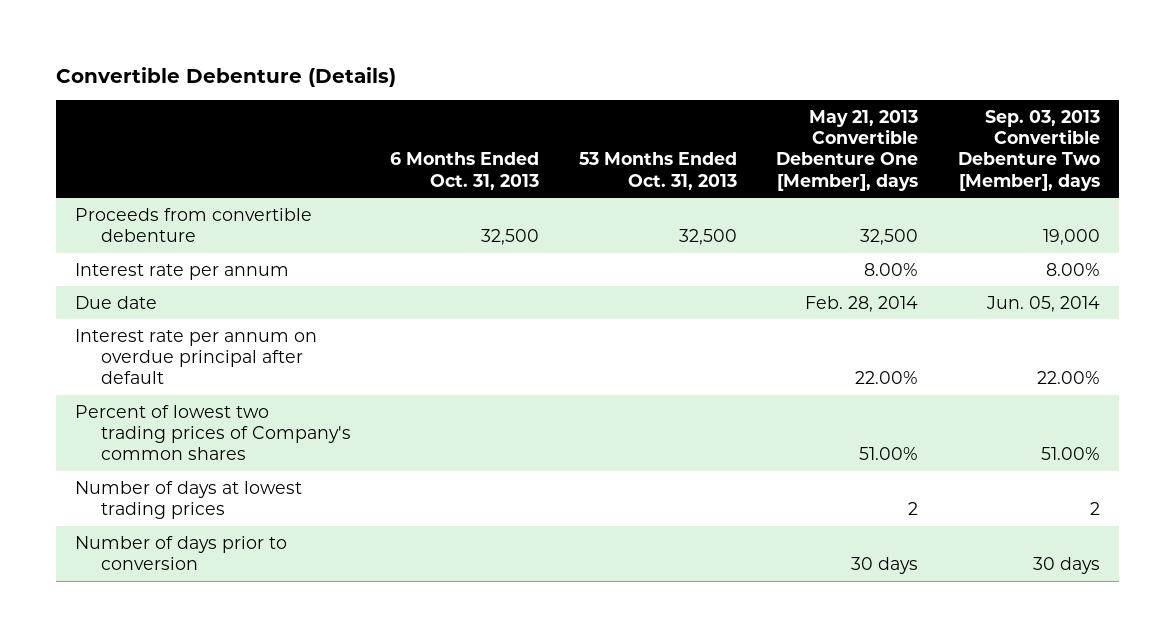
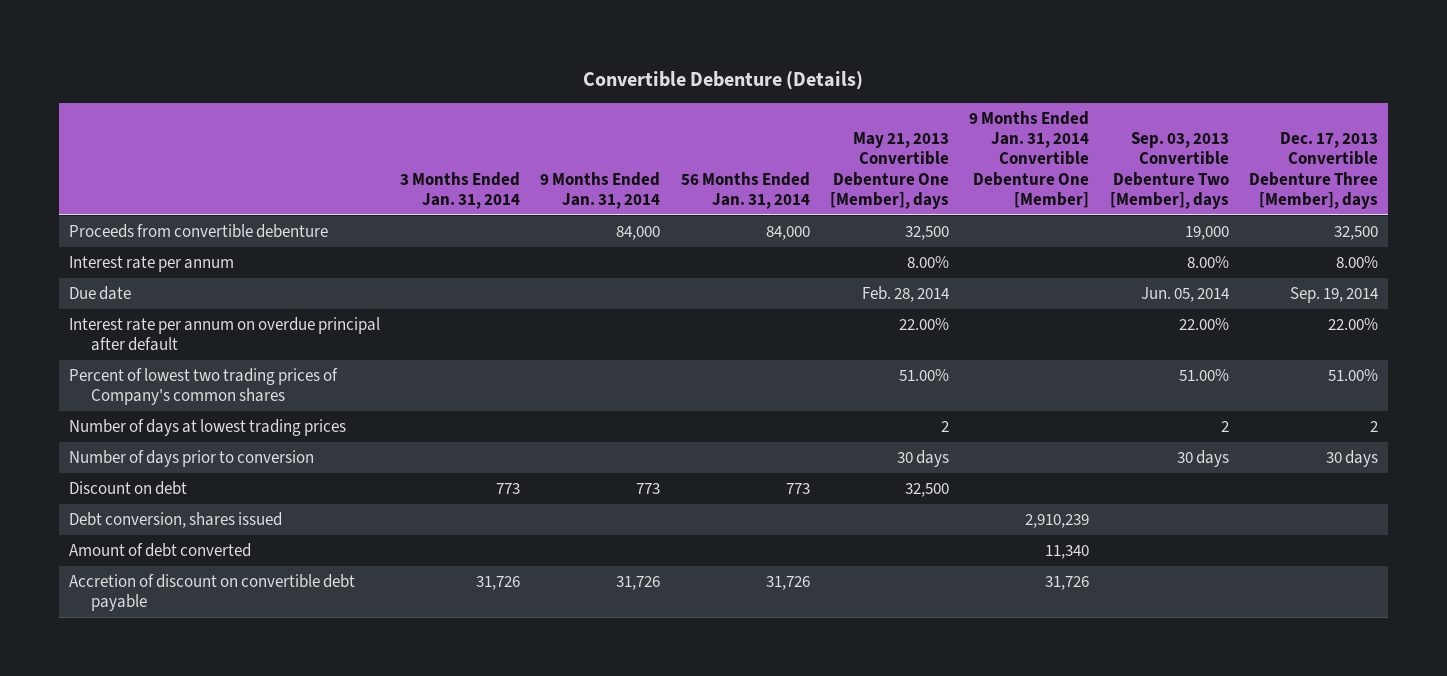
- | 6 Months Ended Oct. 31, 2013 | 53 Months Ended Oct. 31, 2013 | May 21, 2013 Convertible Debenture One [Member], days | Sep. 03, 2013 Convertible Debenture Two [Member], days
+ | 3 Months Ended Jan. 31, 2014 | 9 Months Ended Jan. 31, 2014 | 56 Months Ended Jan. 31, 2014 | May 21, 2013 Convertible Debenture One [Member], days | 9 Months Ended Jan. 31, 2014 Convertible Debenture One [Member] | Sep. 03, 2013 Convertible Debenture Two [Member], days | Dec. 17, 2013 Convertible Debenture Three [Member], days
+ Discount on debt | 773 | 773 | 773 | 32,500 | | |
+ Debt conversion, shares issued | | | | | 2,910,239 | |
+ Amount of debt converted | | | | | 11,340 | |
+ Accretion of discount on convertible debt payable | 31,726 | 31,726 | 31,726 | | 31,726 | |

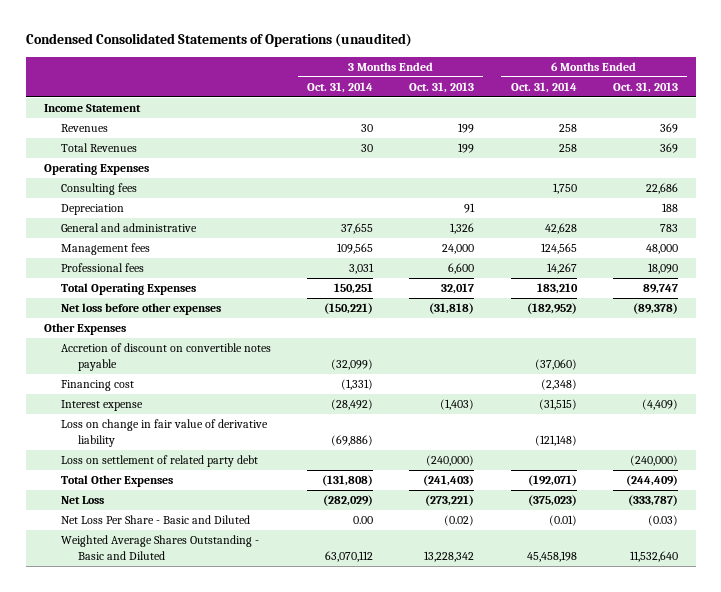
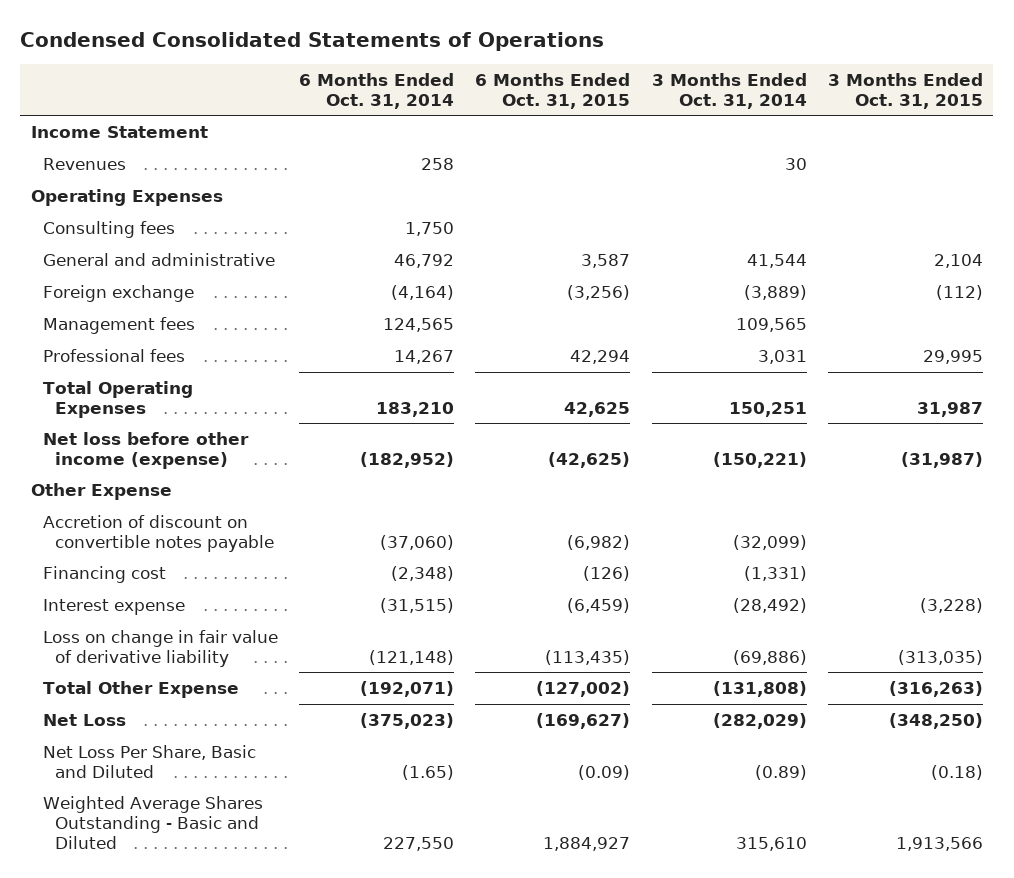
- Condensed Consolidated Statements of Operations (unaudited)
+ Condensed Consolidated Statements of Operations
- | 3 Months Ended Oct. 31, 2014 | 3 Months Ended Oct. 31, 2013 | 6 Months Ended Oct. 31, 2014 | 6 Months Ended Oct. 31, 2013
+ | 6 Months Ended Oct. 31, 2014 | 6 Months Ended Oct. 31, 2015 | 3 Months Ended Oct. 31, 2014 | 3 Months Ended Oct. 31, 2015
- Total Revenues | 30 | 199 | 258 | 369
- Depreciation | | 91 | | 188
- General and administrative | 37,655 | 1,326 | 42,628 | 783
+ General and administrative | 46,792 | 3,587 | 41,544 | 2,104
+ Foreign exchange | (4,164) | (3,256) | (3,889) | (112)
- Net loss before other expenses | (150,221) | (31,818) | (182,952) | (89,378)
- Other Expenses
+ Net loss before other income (expense) | (182,952) | (42,625) | (150,221) | (31,987)
+ Other Expense
- Loss on settlement of related party debt | | (240,000) | | (240,000)
- Total Other Expenses | (131,808) | (241,403) | (192,071) | (244,409)
+ Total Other Expense | (192,071) | (127,002) | (131,808) | (316,263)
- Net Loss Per Share - Basic and Diluted | 0.00 | (0.02) | (0.01) | (0.03)
- Weighted Average Shares Outstanding - Basic and Diluted | 63,070,112 | 13,228,342 | 45,458,198 | 11,532,640
+ Net Loss Per Share, Basic and Diluted | (1.65) | (0.09) | (0.89) | (0.18)
+ Weighted Average Shares Outstanding - Basic and Diluted | 227,550 | 1,884,927 | 315,610 | 1,913,566

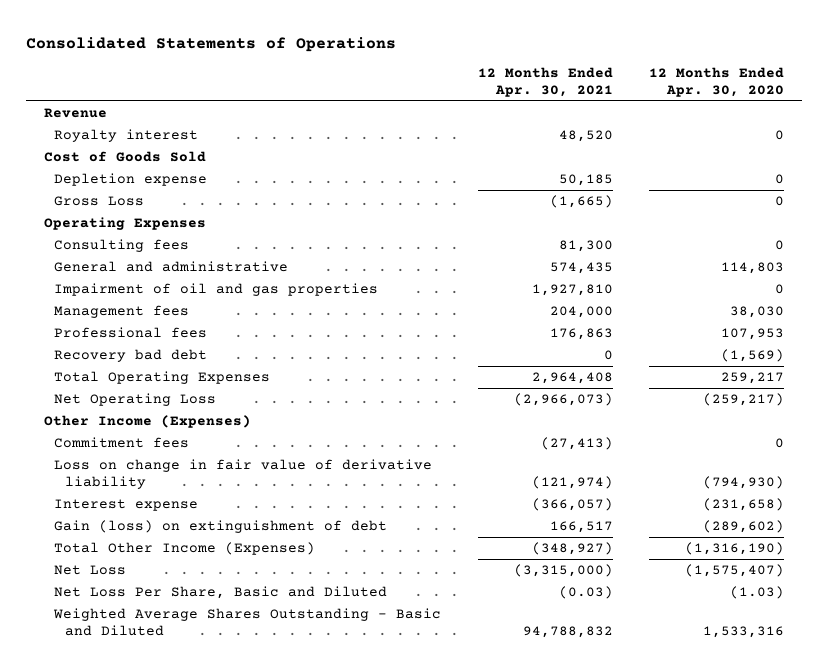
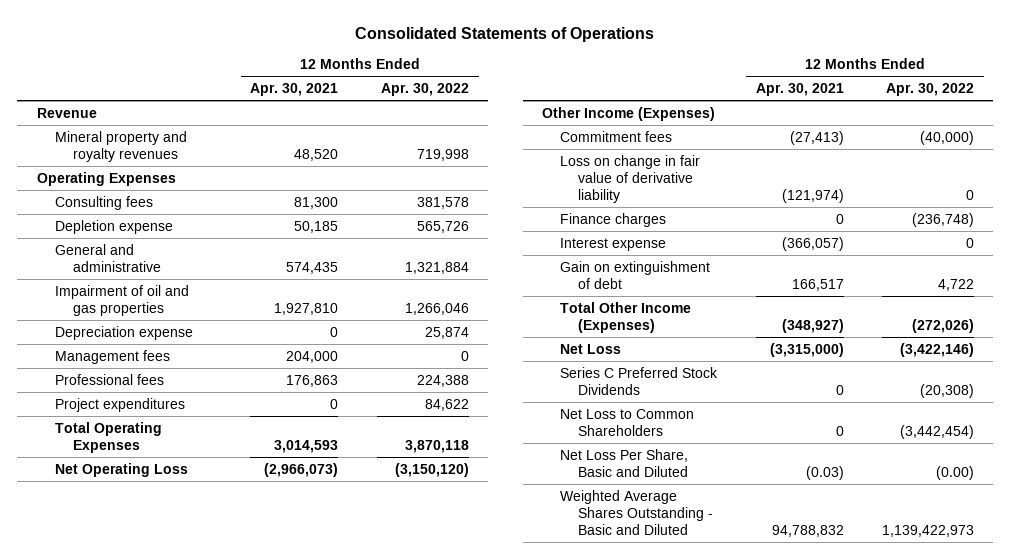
- | 12 Months Ended Apr. 30, 2021 | 12 Months Ended Apr. 30, 2020
+ | 12 Months Ended Apr. 30, 2021 | 12 Months Ended Apr. 30, 2022
- Royalty interest | 48,520 | 0
- Cost of Goods Sold
- Gross Loss | (1,665) | 0
+ Mineral property and royalty revenues | 48,520 | 719,998
moved down: Depletion expense | 50,185 | 565,726
+ Depreciation expense | 0 | 25,874
- Recovery bad debt | 0 | (1,569)
- Total Operating Expenses | 2,964,408 | 259,217
+ Project expenditures | 0 | 84,622
+ Total Operating Expenses | 3,014,593 | 3,870,118
+ Finance charges | 0 | (236,748)
- Gain (loss) on extinguishment of debt | 166,517 | (289,602)
+ Gain on extinguishment of debt | 166,517 | 4,722
+ Series C Preferred Stock Dividends | 0 | (20,308)
+ Net Loss to Common Shareholders | 0 | (3,442,454)

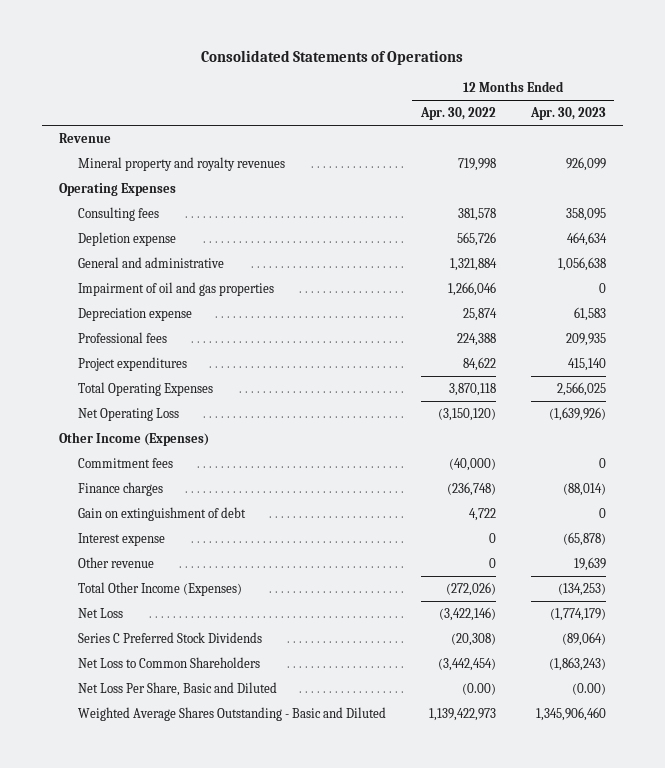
- | 12 Months Ended Apr. 30, 2021 | 12 Months Ended Apr. 30, 2022
+ | 12 Months Ended Apr. 30, 2022 | 12 Months Ended Apr. 30, 2023
- Management fees | 204,000 | 0
- Loss on change in fair value of derivative liability | (121,974) | 0
moved down: Interest expense | 0 | (65,878)
+ Other revenue | 0 | 19,639

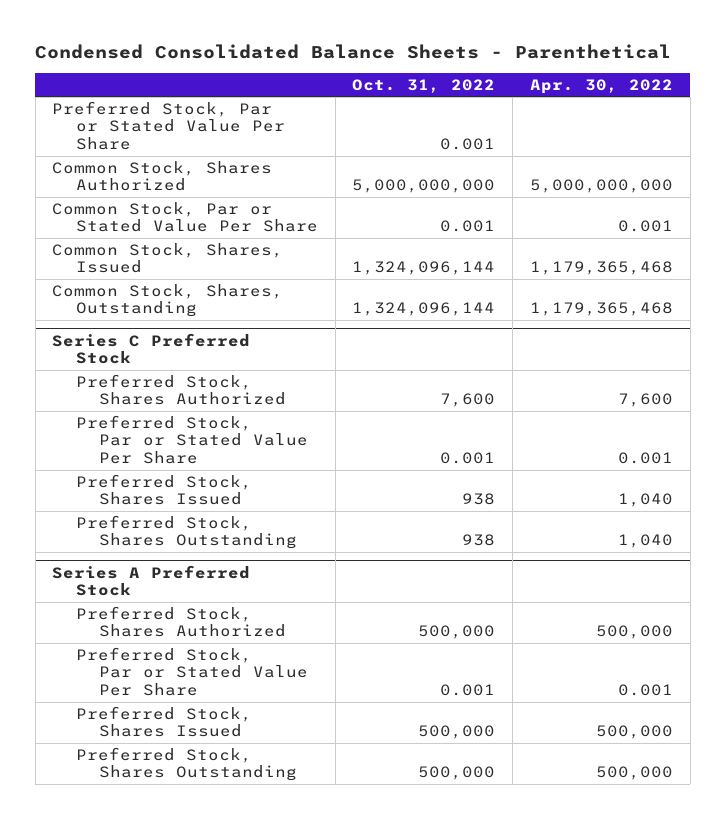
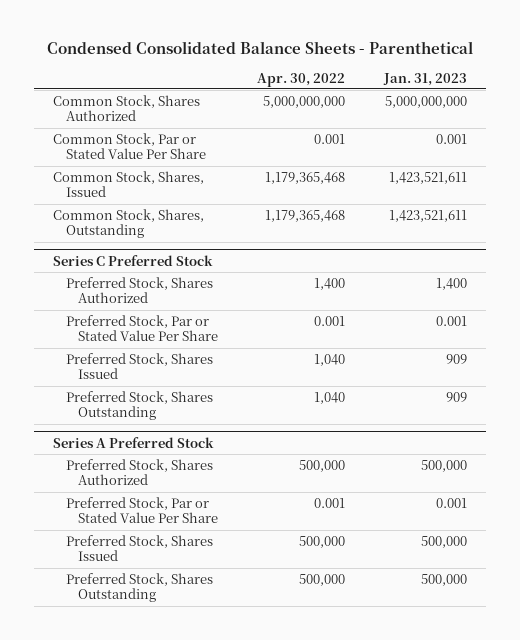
- | Oct. 31, 2022 | Apr. 30, 2022
+ | Apr. 30, 2022 | Jan. 31, 2023
- Preferred Stock, Par or Stated Value Per Share | 0.001 |
@ Series C Preferred Stock
- Preferred Stock, Shares Authorized | 7,600 | 7,600
+ Preferred Stock, Shares Authorized | 1,400 | 1,400

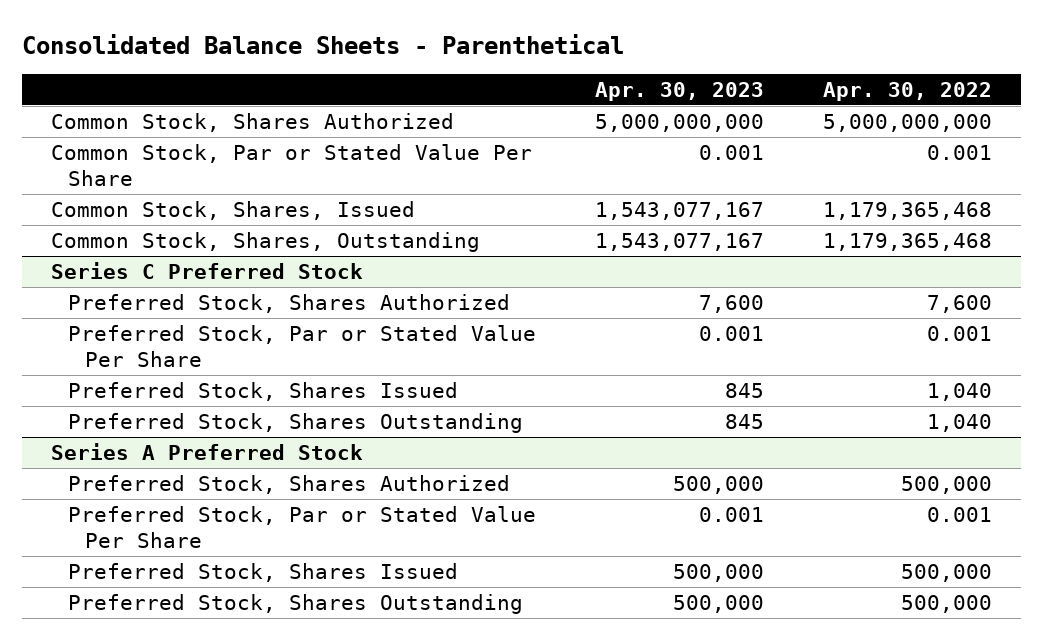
- Condensed Consolidated Balance Sheets - Parenthetical
+ Consolidated Balance Sheets - Parenthetical
- | Apr. 30, 2022 | Jan. 31, 2023
+ | Apr. 30, 2023 | Apr. 30, 2022
@ Series C Preferred Stock
- Preferred Stock, Shares Authorized | 1,400 | 1,400
+ Preferred Stock, Shares Authorized | 7,600 | 7,600

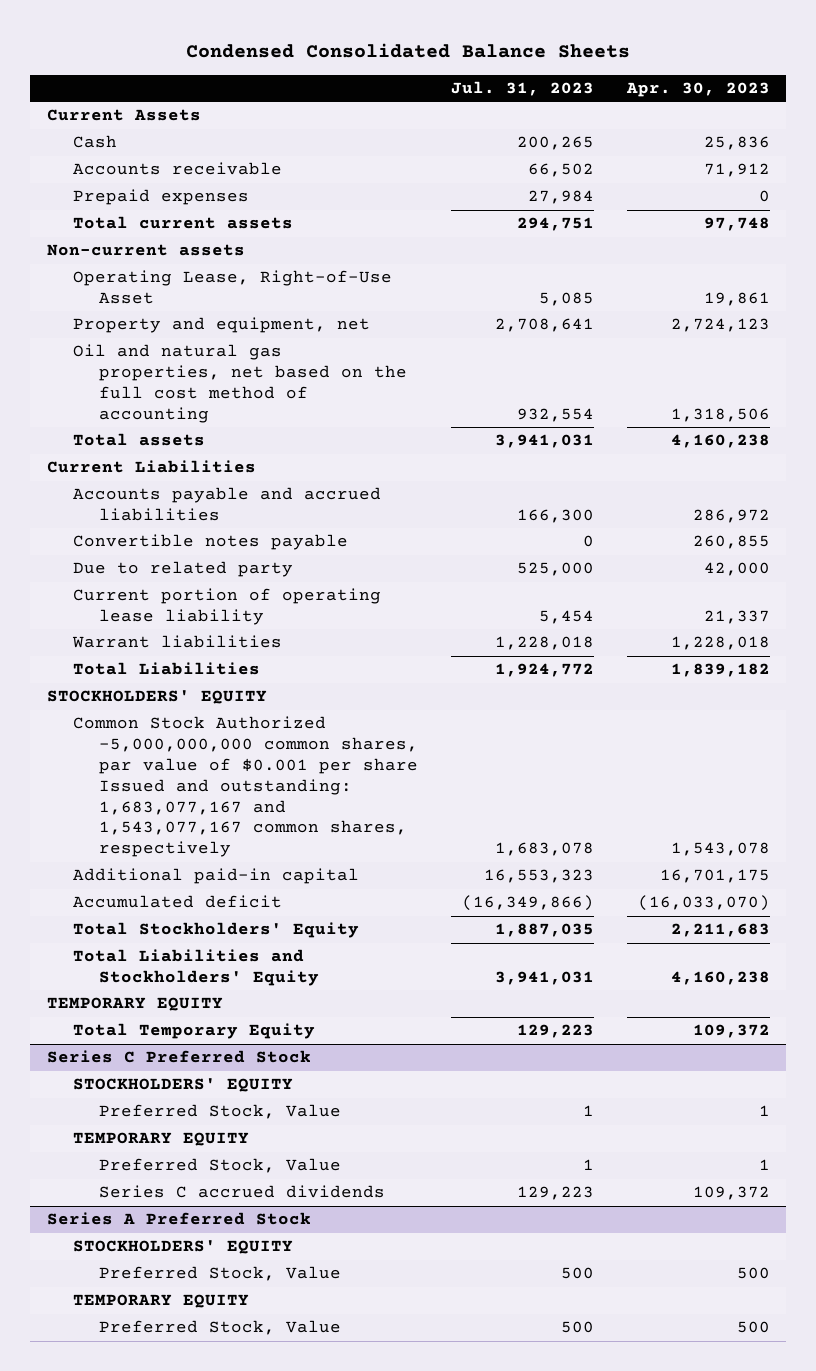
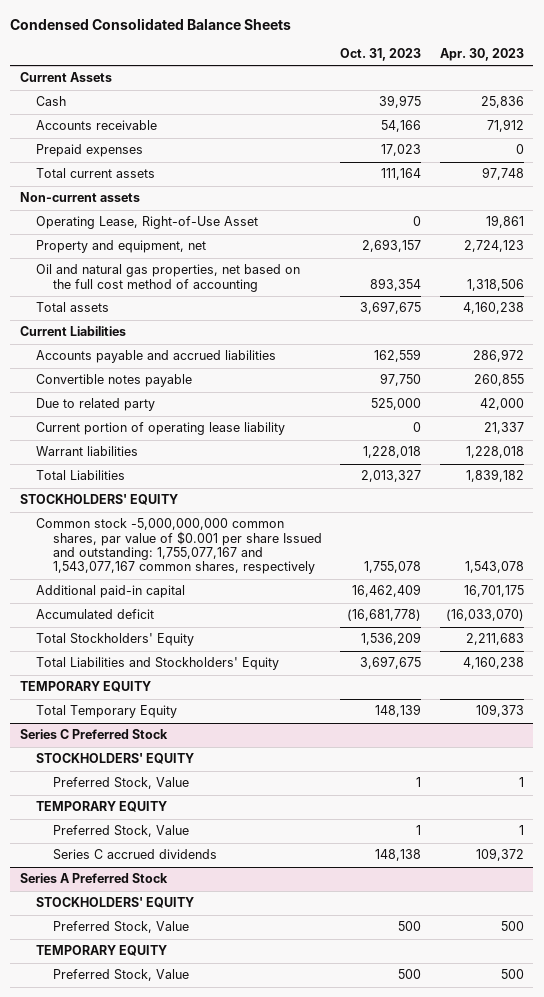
- | Jul. 31, 2023 | Apr. 30, 2023
+ | Oct. 31, 2023 | Apr. 30, 2023
- Common Stock Authorized -5,000,000,000 common shares, par value of $0.001 per share Issued and outstanding: 1,683,077,167 and 1,543,077,167 common shares, respectively | 1,683,078 | 1,543,078
+ Common stock -5,000,000,000 common shares, par value of $0.001 per share Issued and outstanding: 1,755,077,167 and 1,543,077,167 common shares, respectively | 1,755,078 | 1,543,078
- Total Temporary Equity | 129,223 | 109,372
+ Total Temporary Equity | 148,139 | 109,373

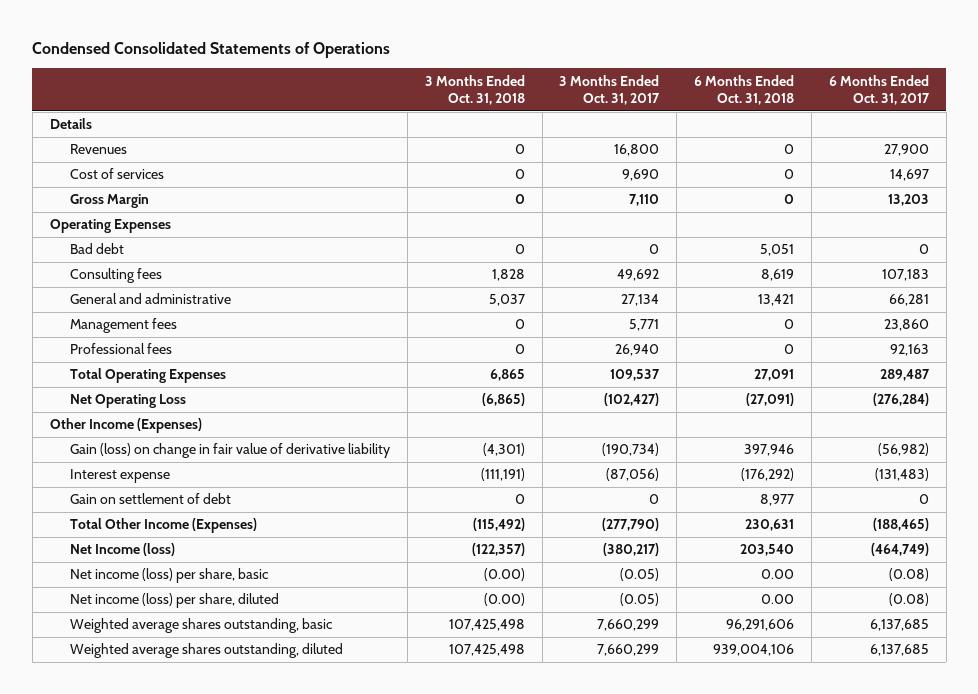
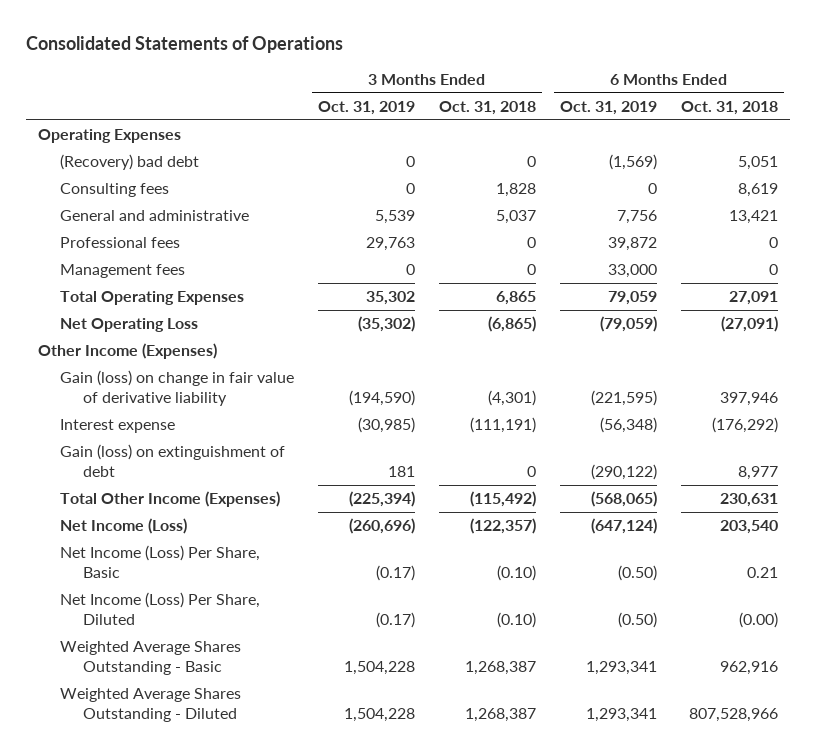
- Condensed Consolidated Statements of Operations
+ Consolidated Statements of Operations
- | 3 Months Ended Oct. 31, 2018 | 3 Months Ended Oct. 31, 2017 | 6 Months Ended Oct. 31, 2018 | 6 Months Ended Oct. 31, 2017
+ | 3 Months Ended Oct. 31, 2019 | 3 Months Ended Oct. 31, 2018 | 6 Months Ended Oct. 31, 2019 | 6 Months Ended Oct. 31, 2018
- Details
- Revenues | 0 | 16,800 | 0 | 27,900
- Cost of services | 0 | 9,690 | 0 | 14,697
- Gross Margin | 0 | 7,110 | 0 | 13,203
- Bad debt | 0 | 0 | 5,051 | 0
+ (Recovery) bad debt | 0 | 0 | (1,569) | 5,051
moved down: Management fees | 0 | 0 | 33,000 | 0
- Gain on settlement of debt | 0 | 0 | 8,977 | 0
+ Gain (loss) on extinguishment of debt | 181 | 0 | (290,122) | 8,977
- Net Income (loss) | (122,357) | (380,217) | 203,540 | (464,749)
- Net income (loss) per share, basic | (0.00) | (0.05) | 0.00 | (0.08)
- Net income (loss) per share, diluted | (0.00) | (0.05) | 0.00 | (0.08)
- Weighted average shares outstanding, basic | 107,425,498 | 7,660,299 | 96,291,606 | 6,137,685
- Weighted average shares outstanding, diluted | 107,425,498 | 7,660,299 | 939,004,106 | 6,137,685
+ Net Income (Loss) | (260,696) | (122,357) | (647,124) | 203,540
+ Net Income (Loss) Per Share, Basic | (0.17) | (0.10) | (0.50) | 0.21
+ Net Income (Loss) Per Share, Diluted | (0.17) | (0.10) | (0.50) | (0.00)
+ Weighted Average Shares Outstanding - Basic | 1,504,228 | 1,268,387 | 1,293,341 | 962,916
+ Weighted Average Shares Outstanding - Diluted | 1,504,228 | 1,268,387 | 1,293,341 | 807,528,966

